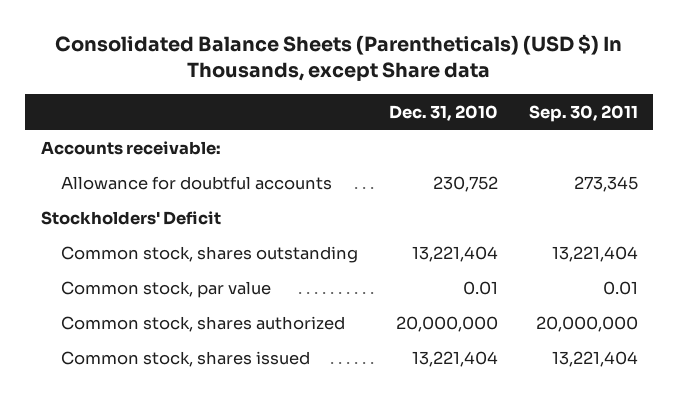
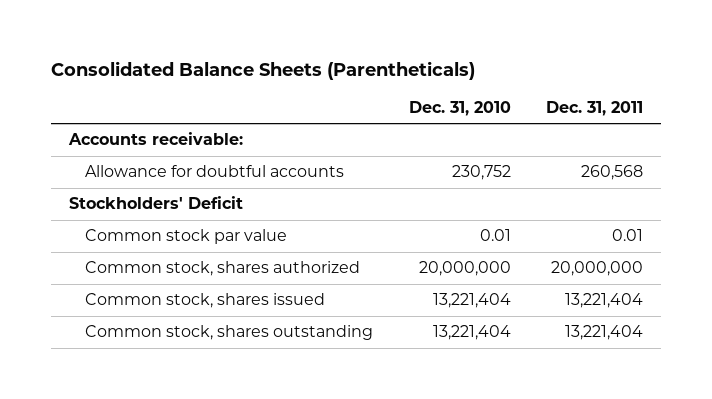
- Consolidated Balance Sheets (Parentheticals) (USD $) In Thousands, except Share data
+ Consolidated Balance Sheets (Parentheticals)
- | Dec. 31, 2010 | Sep. 30, 2011
+ | Dec. 31, 2010 | Dec. 31, 2011
- Common stock, par value | 0.01 | 0.01
+ Common stock par value | 0.01 | 0.01
moved down: Common stock, shares outstanding | 13,221,404 | 13,221,404

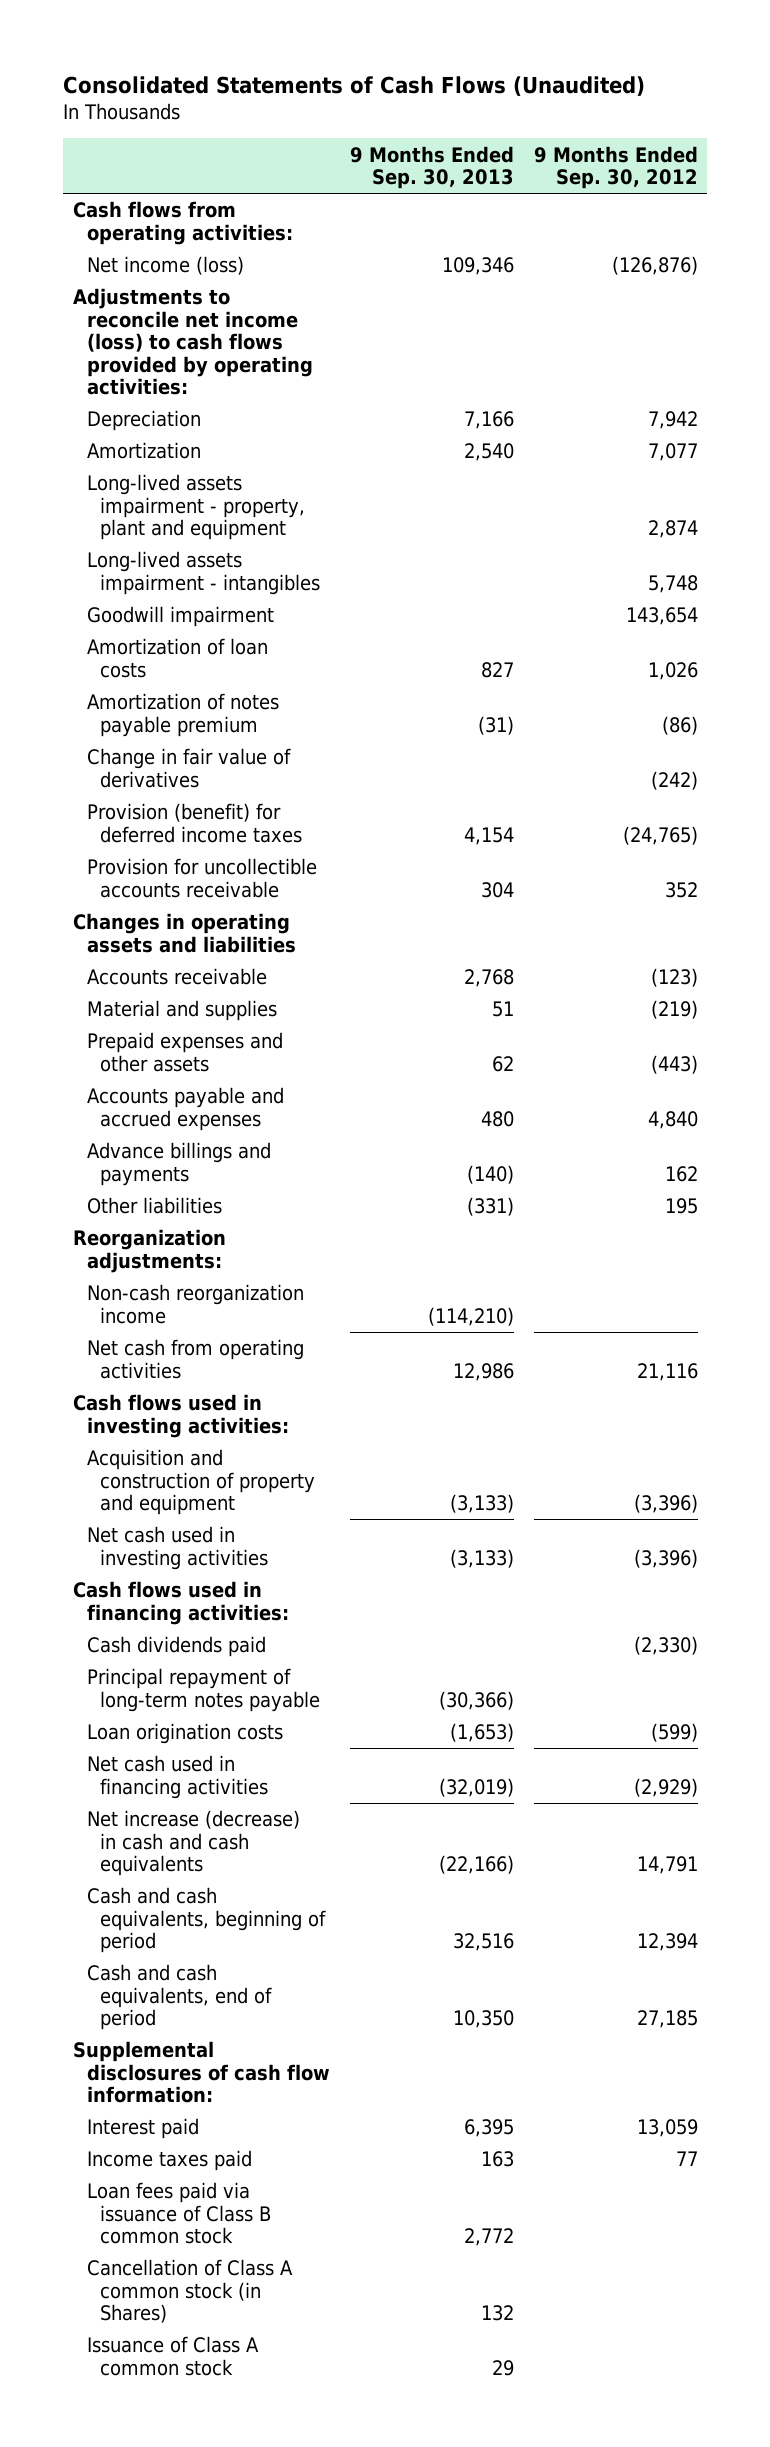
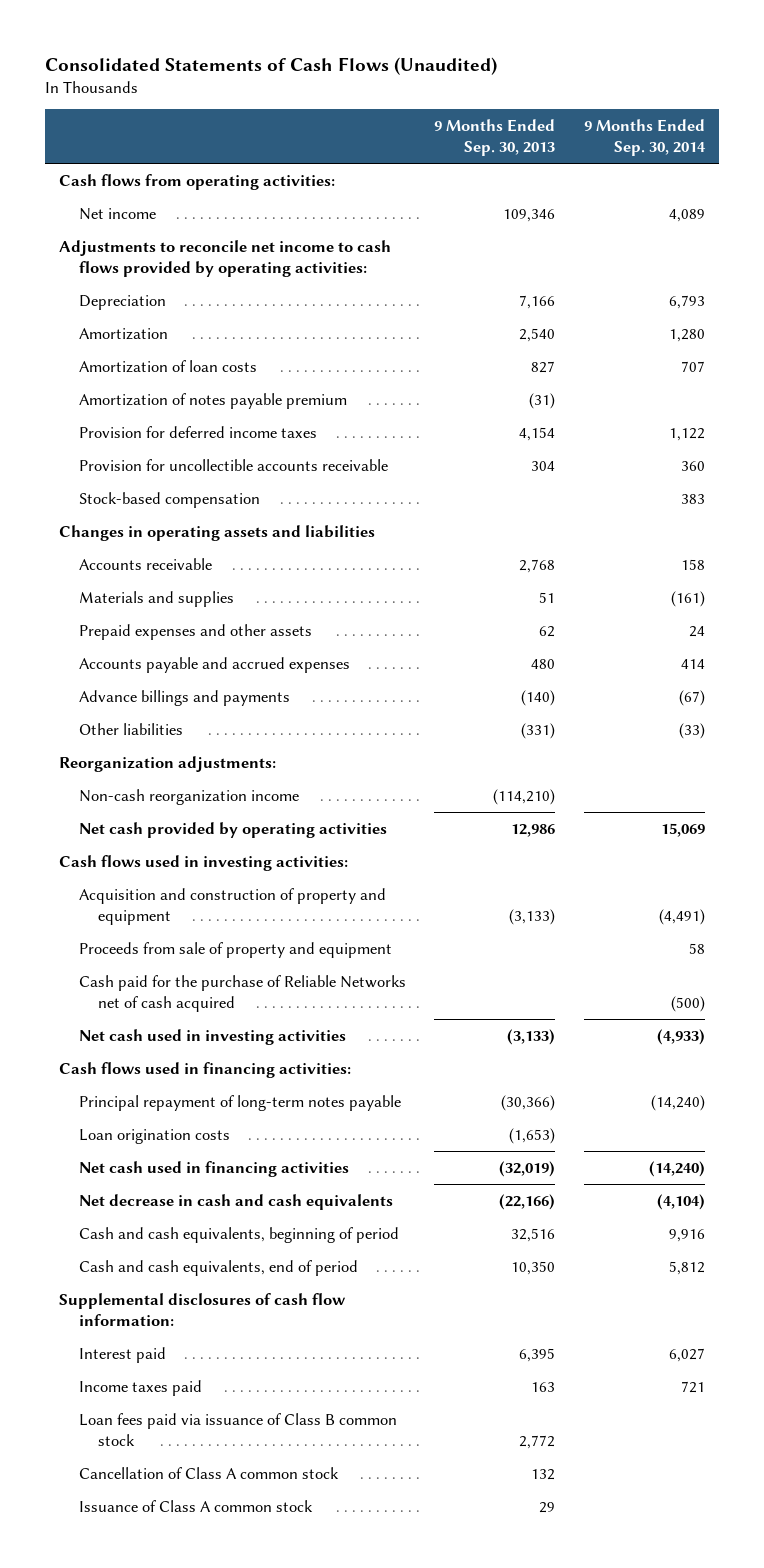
- | 9 Months Ended Sep. 30, 2013 | 9 Months Ended Sep. 30, 2012
+ | 9 Months Ended Sep. 30, 2013 | 9 Months Ended Sep. 30, 2014
- Net income (loss) | 109,346 | (126,876)
- Adjustments to reconcile net income (loss) to cash flows provided by operating activities:
+ Net income | 109,346 | 4,089
+ Adjustments to reconcile net income to cash flows provided by operating activities:
- Long-lived assets impairment - property, plant and equipment | | 2,874
- Long-lived assets impairment - intangibles | | 5,748
- Goodwill impairment | | 143,654
- Change in fair value of derivatives | | (242)
- Provision (benefit) for deferred income taxes | 4,154 | (24,765)
+ Provision for deferred income taxes | 4,154 | 1,122
+ Stock-based compensation | | 383
- Material and supplies | 51 | (219)
+ Materials and supplies | 51 | (161)
- Net cash from operating activities | 12,986 | 21,116
+ Net cash provided by operating activities | 12,986 | 15,069
+ Proceeds from sale of property and equipment | | 58
+ Cash paid for the purchase of Reliable Networks net of cash acquired | | (500)
- Cash dividends paid | | (2,330)
- Net increase (decrease) in cash and cash equivalents | (22,166) | 14,791
+ Net decrease in cash and cash equivalents | (22,166) | (4,104)
- Cancellation of Class A common stock (in Shares) | 132 |
+ Cancellation of Class A common stock | 132 |

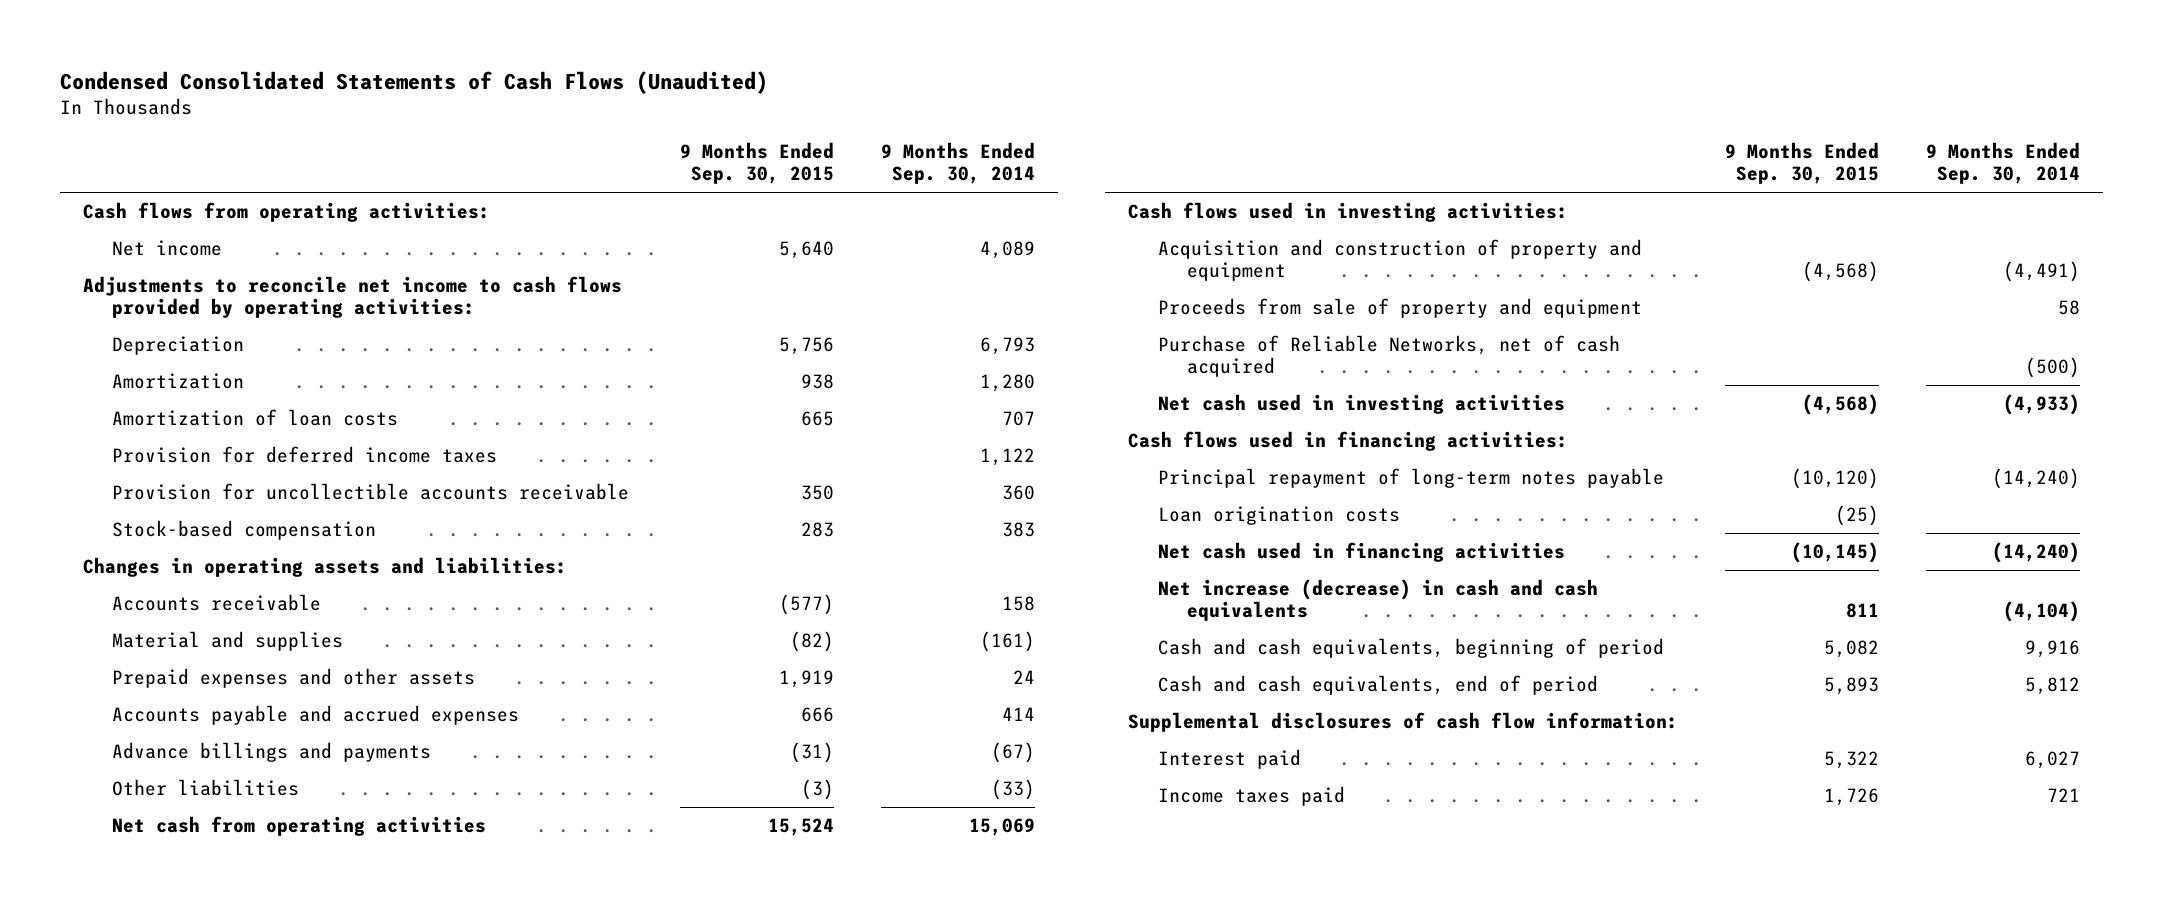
- Consolidated Statements of Cash Flows (Unaudited)
+ Condensed Consolidated Statements of Cash Flows (Unaudited)
- | 9 Months Ended Sep. 30, 2013 | 9 Months Ended Sep. 30, 2014
+ | 9 Months Ended Sep. 30, 2015 | 9 Months Ended Sep. 30, 2014
- Amortization of notes payable premium | (31) |
- Changes in operating assets and liabilities
+ Changes in operating assets and liabilities:
- Materials and supplies | 51 | (161)
+ Material and supplies | (82) | (161)
- Reorganization adjustments:
- Non-cash reorganization income | (114,210) |
- Net cash provided by operating activities | 12,986 | 15,069
+ Net cash from operating activities | 15,524 | 15,069
- Cash paid for the purchase of Reliable Networks net of cash acquired | | (500)
+ Purchase of Reliable Networks, net of cash acquired | | (500)
- Net decrease in cash and cash equivalents | (22,166) | (4,104)
+ Net increase (decrease) in cash and cash equivalents | 811 | (4,104)
- Loan fees paid via issuance of Class B common stock | 2,772 |
- Cancellation of Class A common stock | 132 |
- Issuance of Class A common stock | 29 |

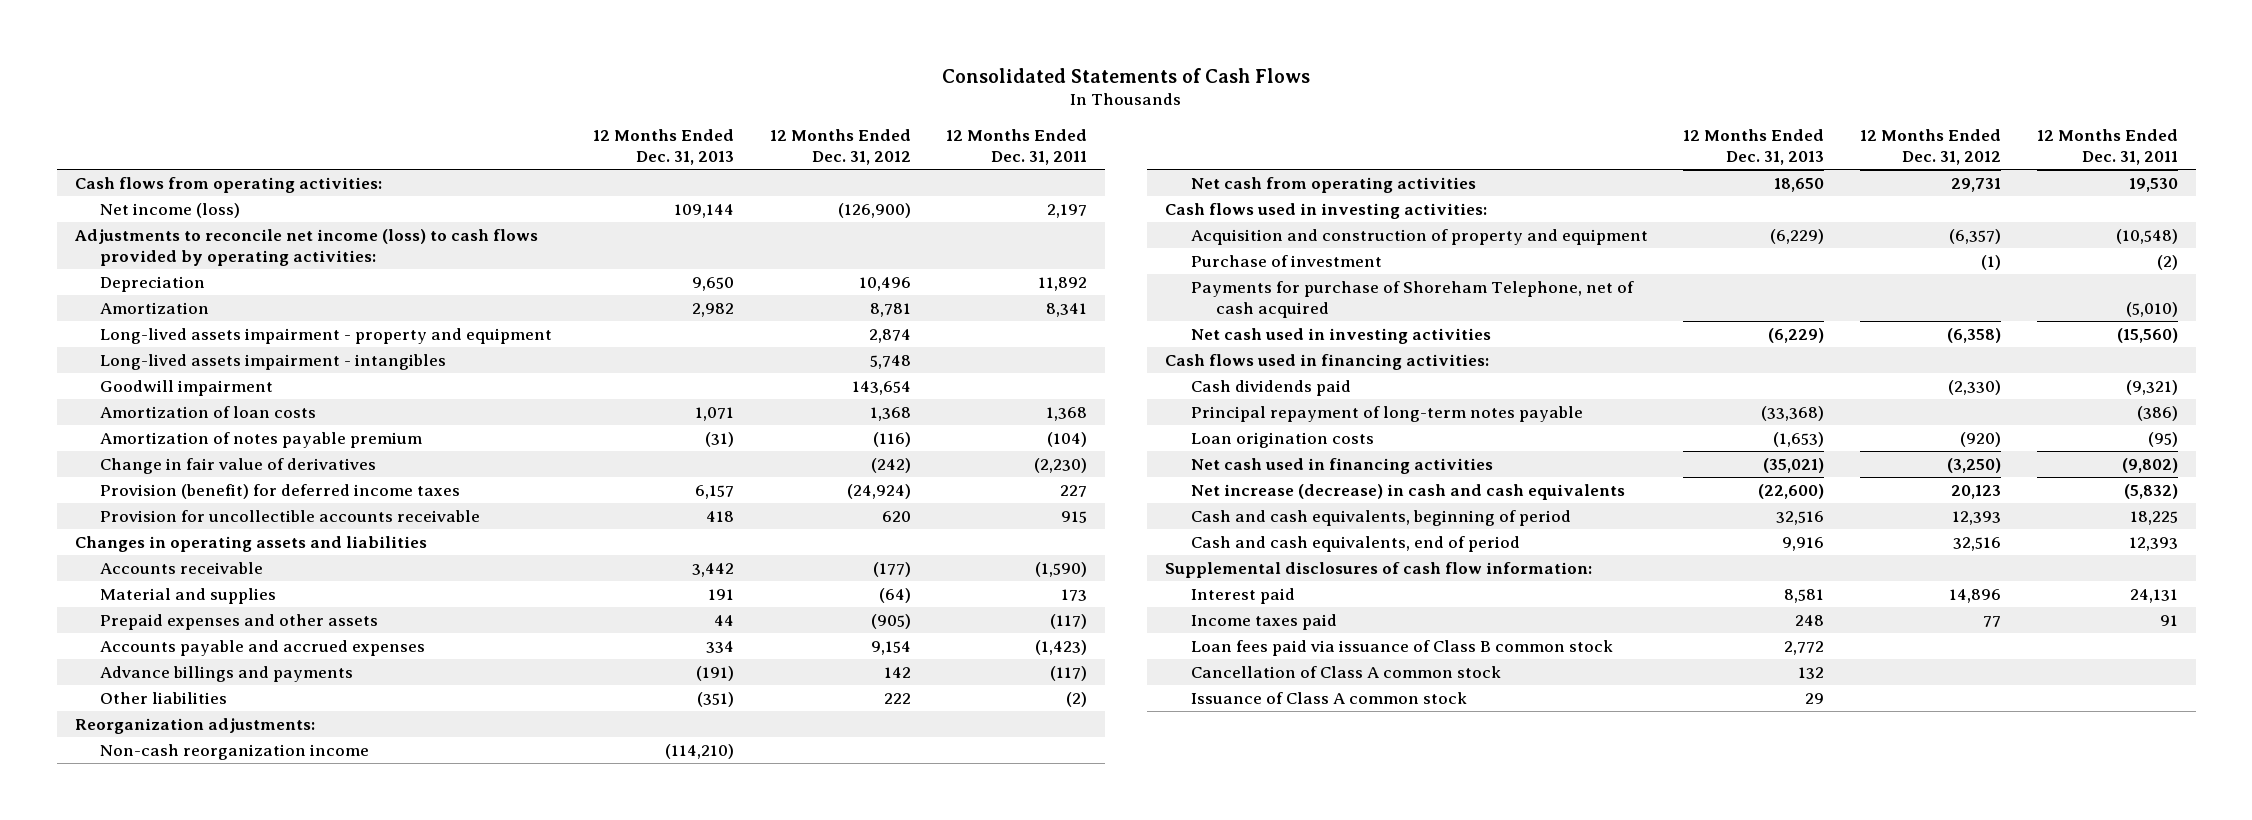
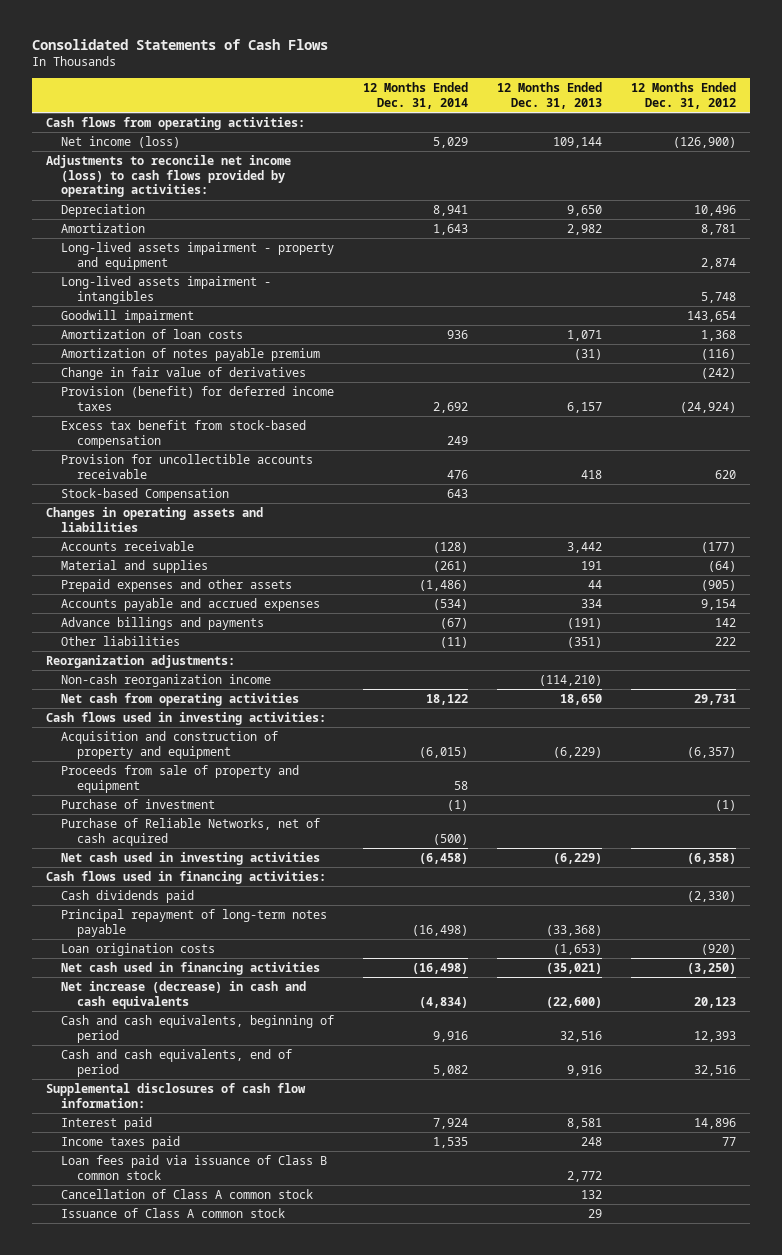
- | 12 Months Ended Dec. 31, 2013 | 12 Months Ended Dec. 31, 2012 | 12 Months Ended Dec. 31, 2011
+ | 12 Months Ended Dec. 31, 2014 | 12 Months Ended Dec. 31, 2013 | 12 Months Ended Dec. 31, 2012
+ Excess tax benefit from stock-based compensation | 249 | |
+ Stock-based Compensation | 643 | |
+ Proceeds from sale of property and equipment | 58 | |
- Payments for purchase of Shoreham Telephone, net of cash acquired | | | (5,010)
+ Purchase of Reliable Networks, net of cash acquired | (500) | |

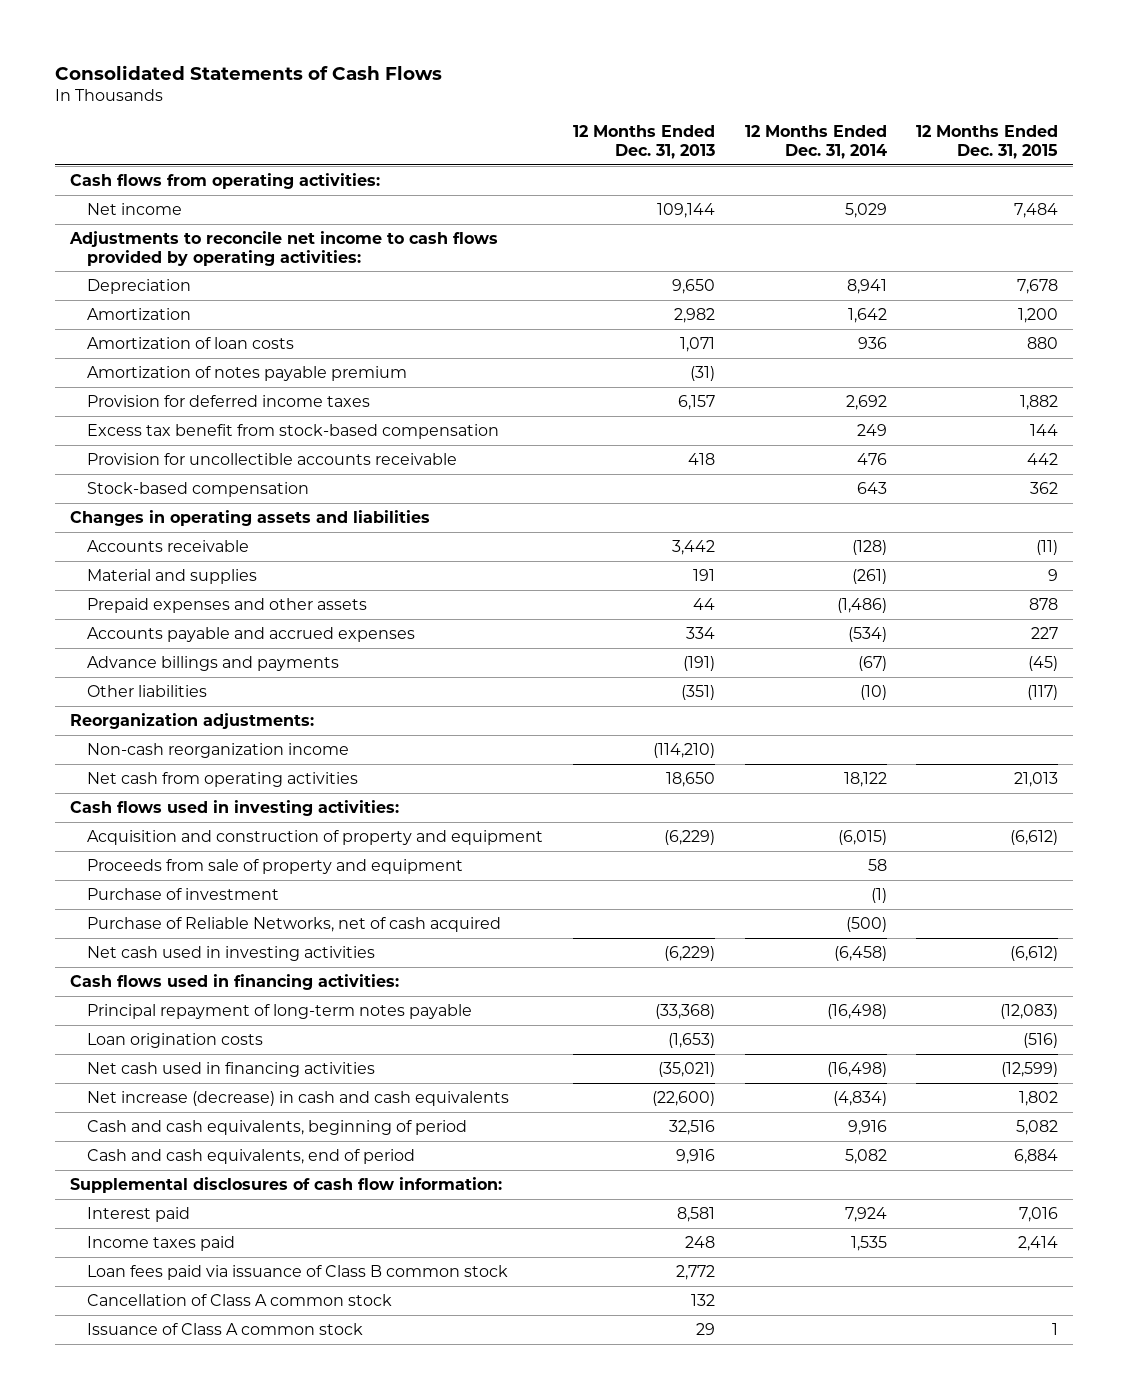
- | 12 Months Ended Dec. 31, 2014 | 12 Months Ended Dec. 31, 2013 | 12 Months Ended Dec. 31, 2012
+ | 12 Months Ended Dec. 31, 2013 | 12 Months Ended Dec. 31, 2014 | 12 Months Ended Dec. 31, 2015
- Net income (loss) | 5,029 | 109,144 | (126,900)
- Adjustments to reconcile net income (loss) to cash flows provided by operating activities:
+ Net income | 109,144 | 5,029 | 7,484
+ Adjustments to reconcile net income to cash flows provided by operating activities:
- Amortization | 1,643 | 2,982 | 8,781
- Long-lived assets impairment - property and equipment | | | 2,874
- Long-lived assets impairment - intangibles | | | 5,748
- Goodwill impairment | | | 143,654
+ Amortization | 2,982 | 1,642 | 1,200
- Change in fair value of derivatives | | | (242)
- Provision (benefit) for deferred income taxes | 2,692 | 6,157 | (24,924)
+ Provision for deferred income taxes | 6,157 | 2,692 | 1,882
- Stock-based Compensation | 643 | |
+ Stock-based compensation | | 643 | 362
- Other liabilities | (11) | (351) | 222
+ Other liabilities | (351) | (10) | (117)
- Cash dividends paid | | | (2,330)

